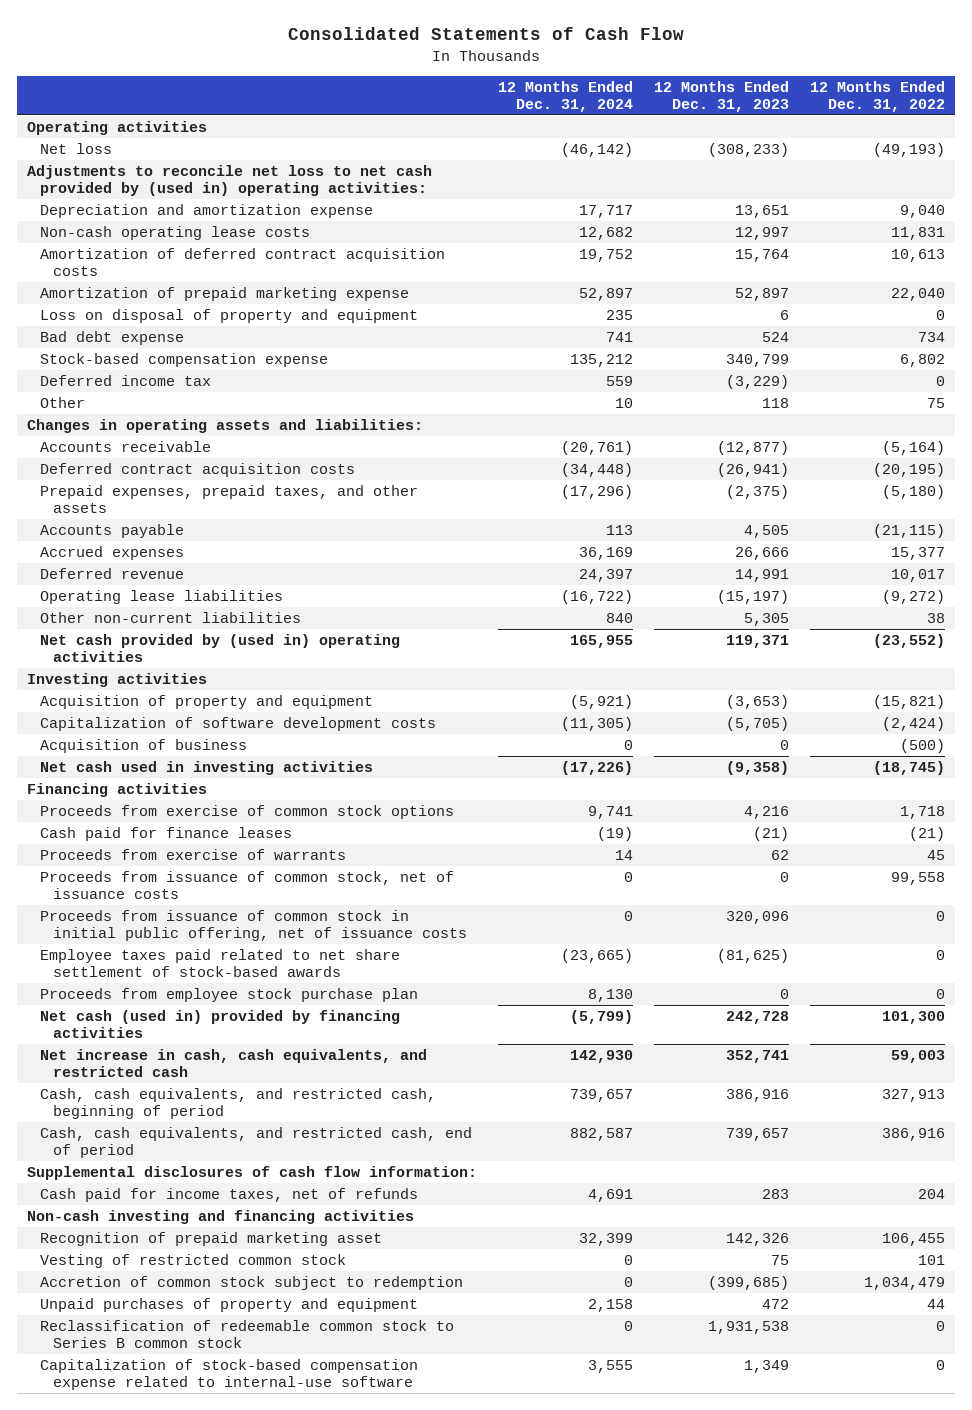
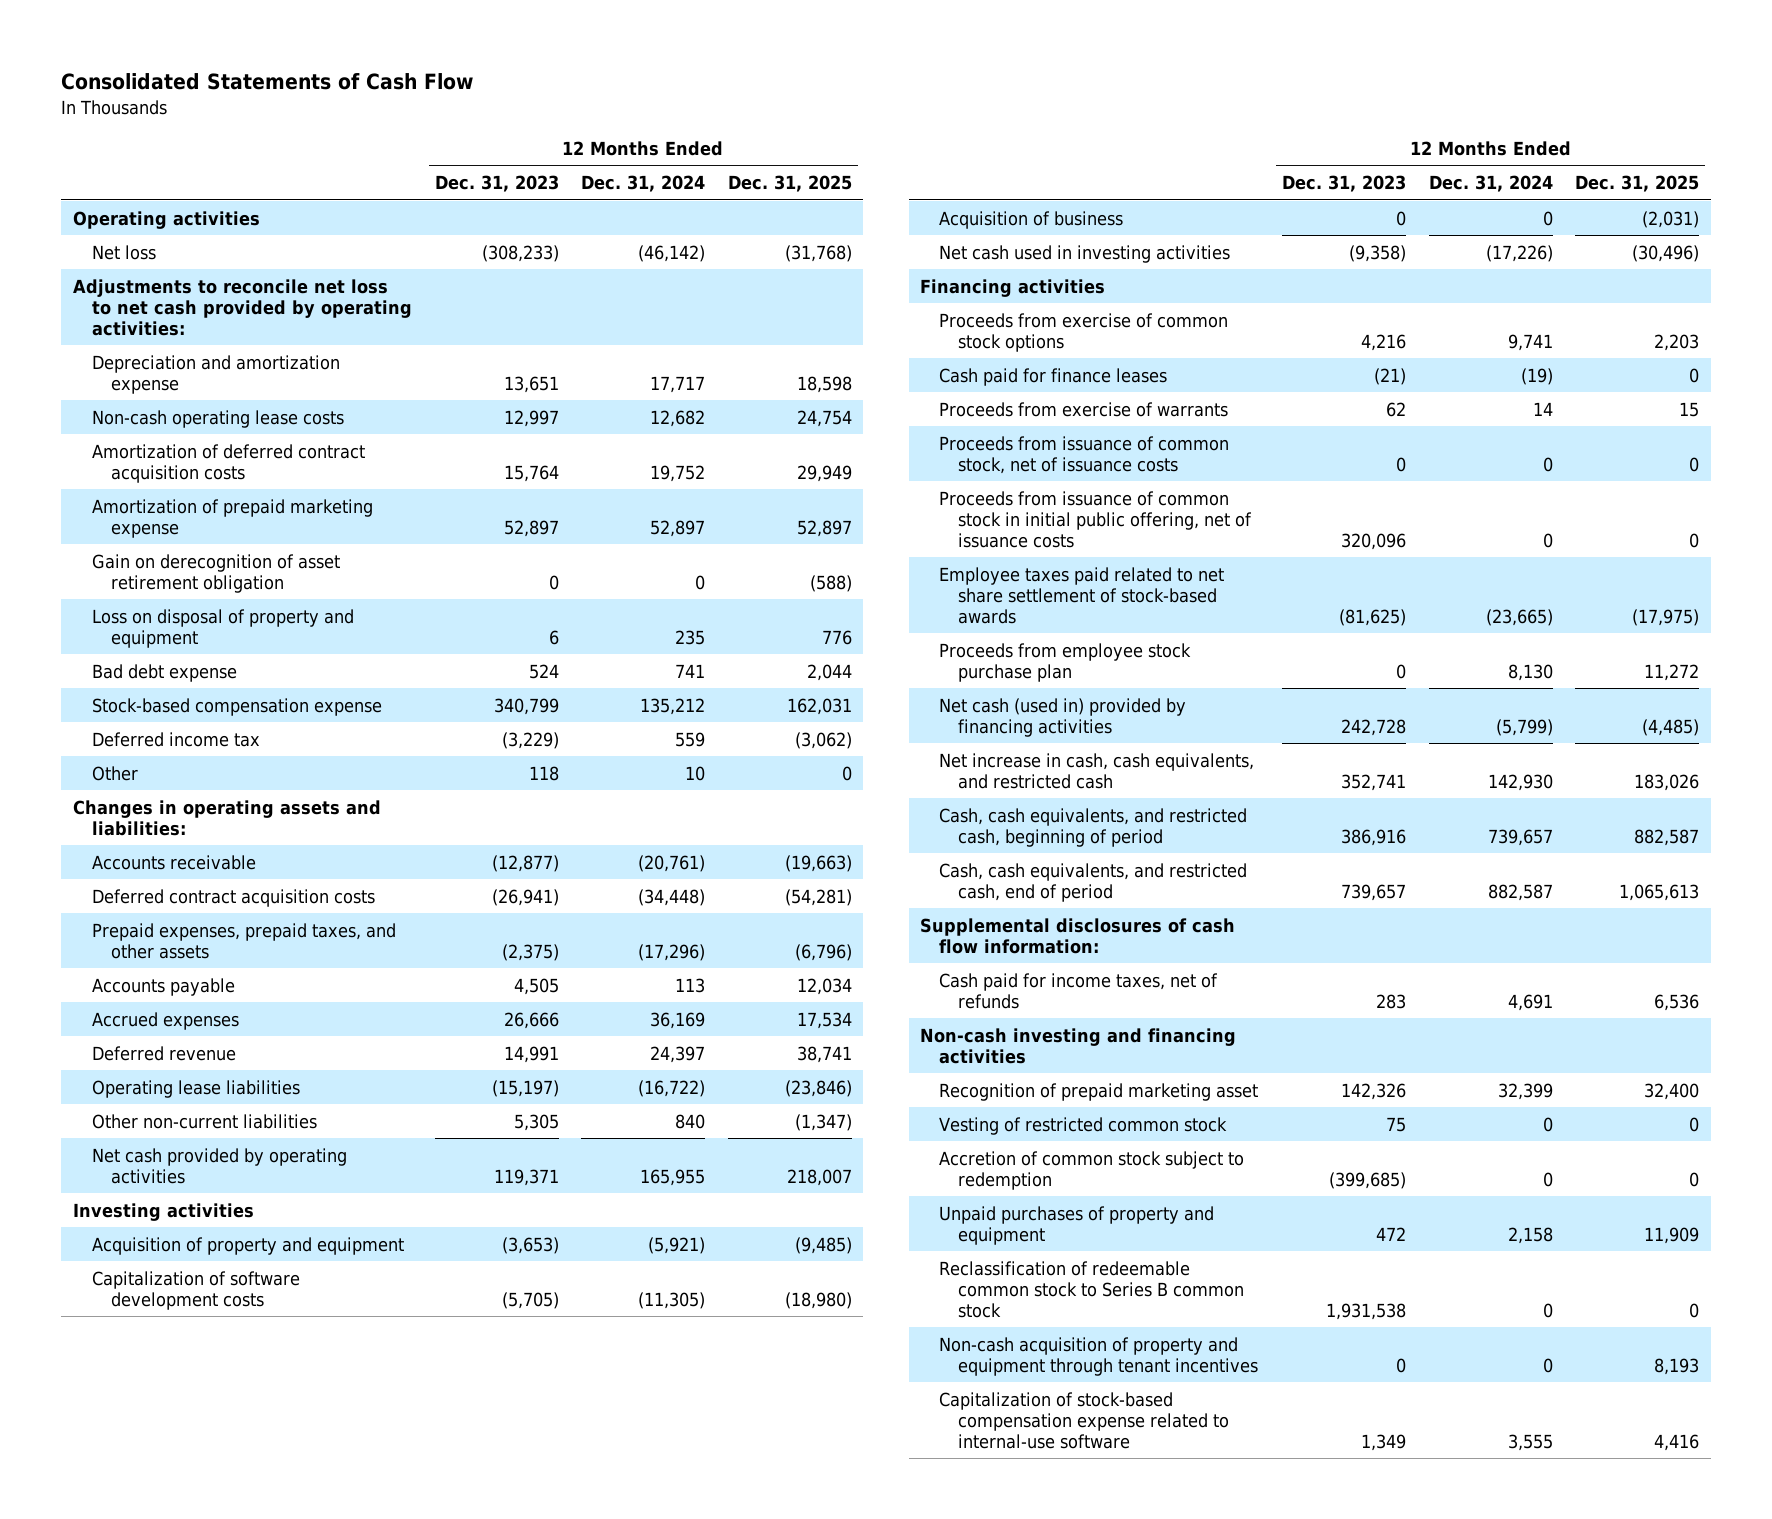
- | 12 Months Ended Dec. 31, 2024 | 12 Months Ended Dec. 31, 2023 | 12 Months Ended Dec. 31, 2022
+ | 12 Months Ended Dec. 31, 2023 | 12 Months Ended Dec. 31, 2024 | 12 Months Ended Dec. 31, 2025
- Adjustments to reconcile net loss to net cash provided by (used in) operating activities:
+ Adjustments to reconcile net loss to net cash provided by operating activities:
+ Gain on derecognition of asset retirement obligation | 0 | 0 | (588)
- Net cash provided by (used in) operating activities | 165,955 | 119,371 | (23,552)
+ Net cash provided by operating activities | 119,371 | 165,955 | 218,007
+ Non-cash acquisition of property and equipment through tenant incentives | 0 | 0 | 8,193

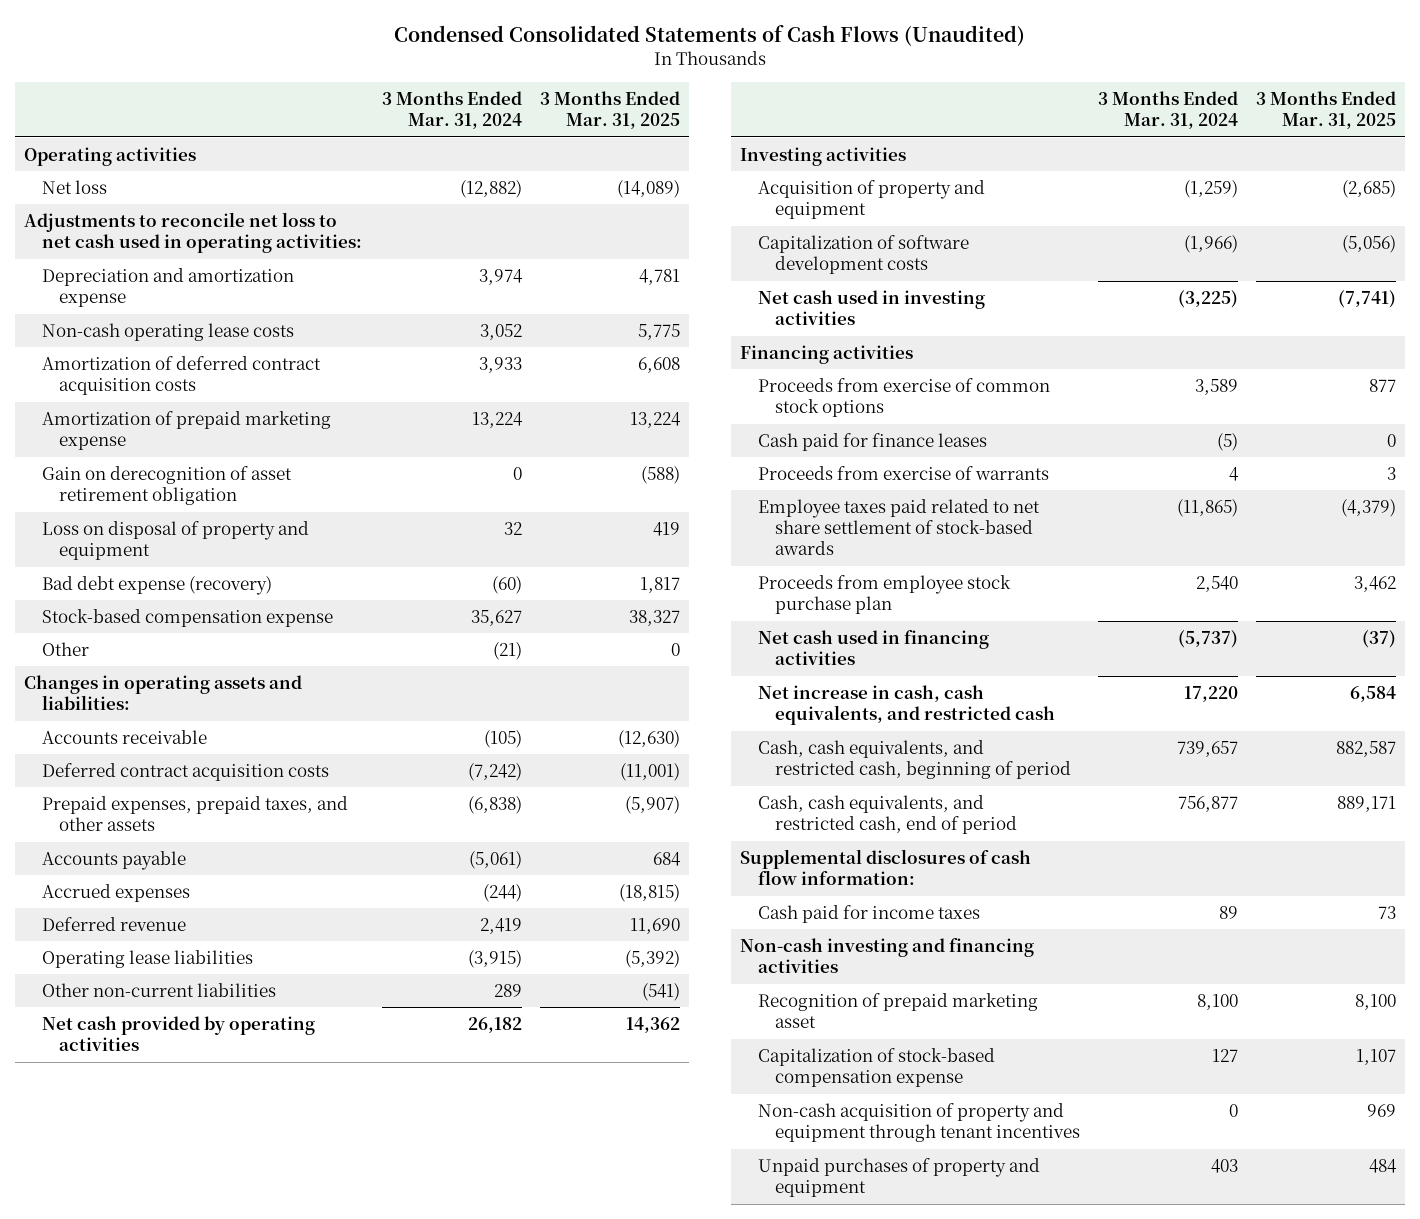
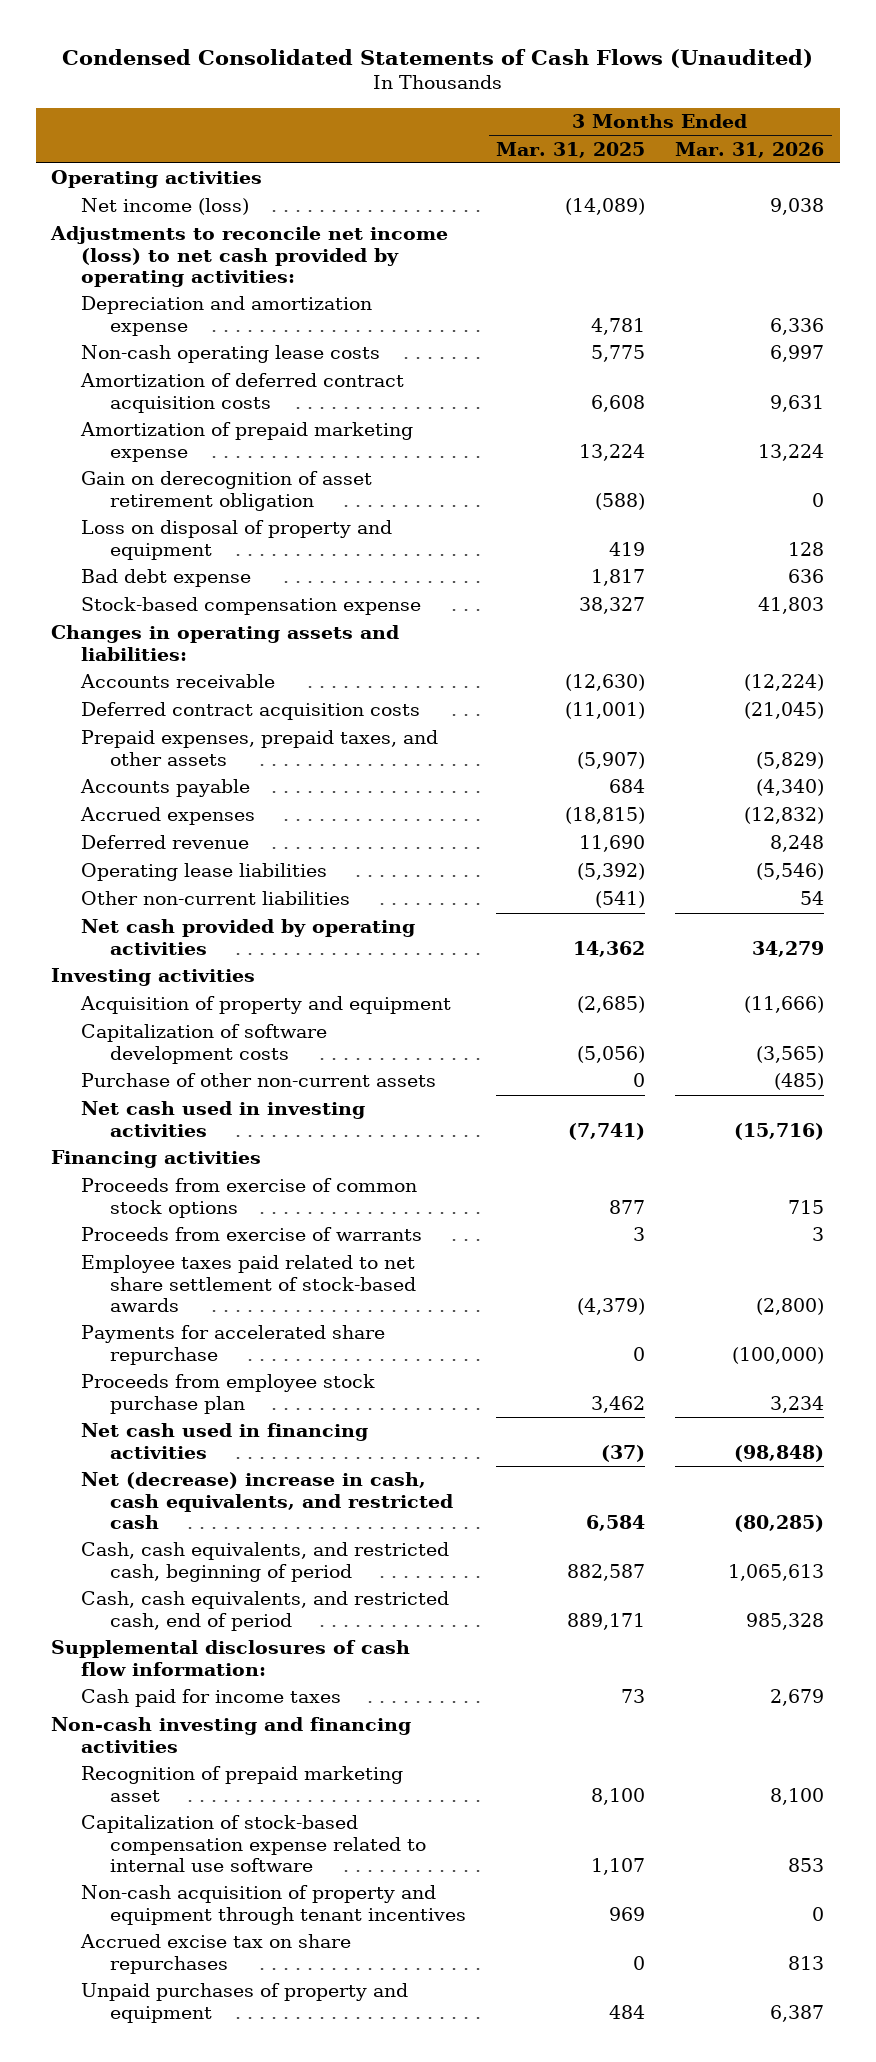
- | 3 Months Ended Mar. 31, 2024 | 3 Months Ended Mar. 31, 2025
+ | 3 Months Ended Mar. 31, 2025 | 3 Months Ended Mar. 31, 2026
- Net loss | (12,882) | (14,089)
- Adjustments to reconcile net loss to net cash used in operating activities:
+ Net income (loss) | (14,089) | 9,038
+ Adjustments to reconcile net income (loss) to net cash provided by operating activities:
- Bad debt expense (recovery) | (60) | 1,817
+ Bad debt expense | 1,817 | 636
- Other | (21) | 0
+ Purchase of other non-current assets | 0 | (485)
- Cash paid for finance leases | (5) | 0
+ Payments for accelerated share repurchase | 0 | (100,000)
- Net increase in cash, cash equivalents, and restricted cash | 17,220 | 6,584
+ Net (decrease) increase in cash, cash equivalents, and restricted cash | 6,584 | (80,285)
- Capitalization of stock-based compensation expense | 127 | 1,107
+ Capitalization of stock-based compensation expense related to internal use software | 1,107 | 853
+ Accrued excise tax on share repurchases | 0 | 813

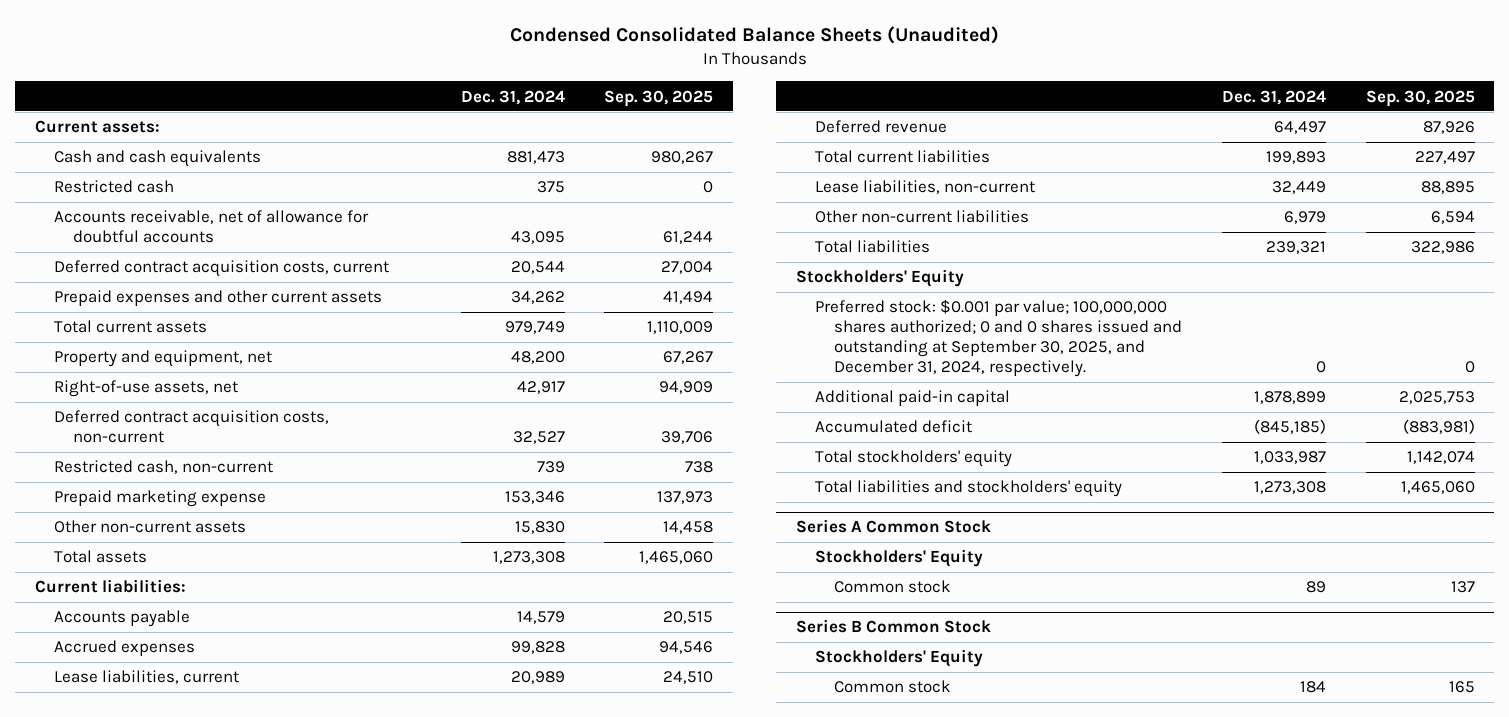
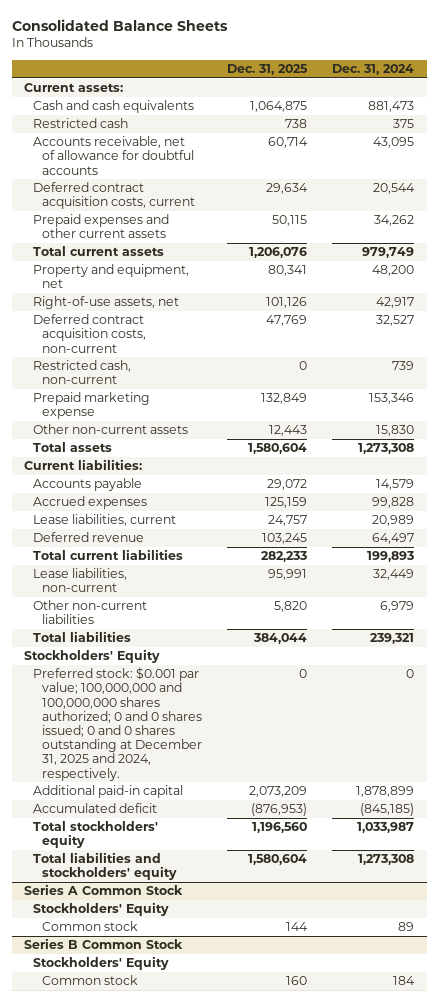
- Condensed Consolidated Balance Sheets (Unaudited)
+ Consolidated Balance Sheets
- | Dec. 31, 2024 | Sep. 30, 2025
+ | Dec. 31, 2025 | Dec. 31, 2024
- Preferred stock: $0.001 par value; 100,000,000 shares authorized; 0 and 0 shares issued and outstanding at September 30, 2025, and December 31, 2024, respectively. | 0 | 0
+ Preferred stock: $0.001 par value; 100,000,000 and 100,000,000 shares authorized; 0 and 0 shares issued; 0 and 0 shares outstanding at December 31, 2025 and 2024, respectively. | 0 | 0

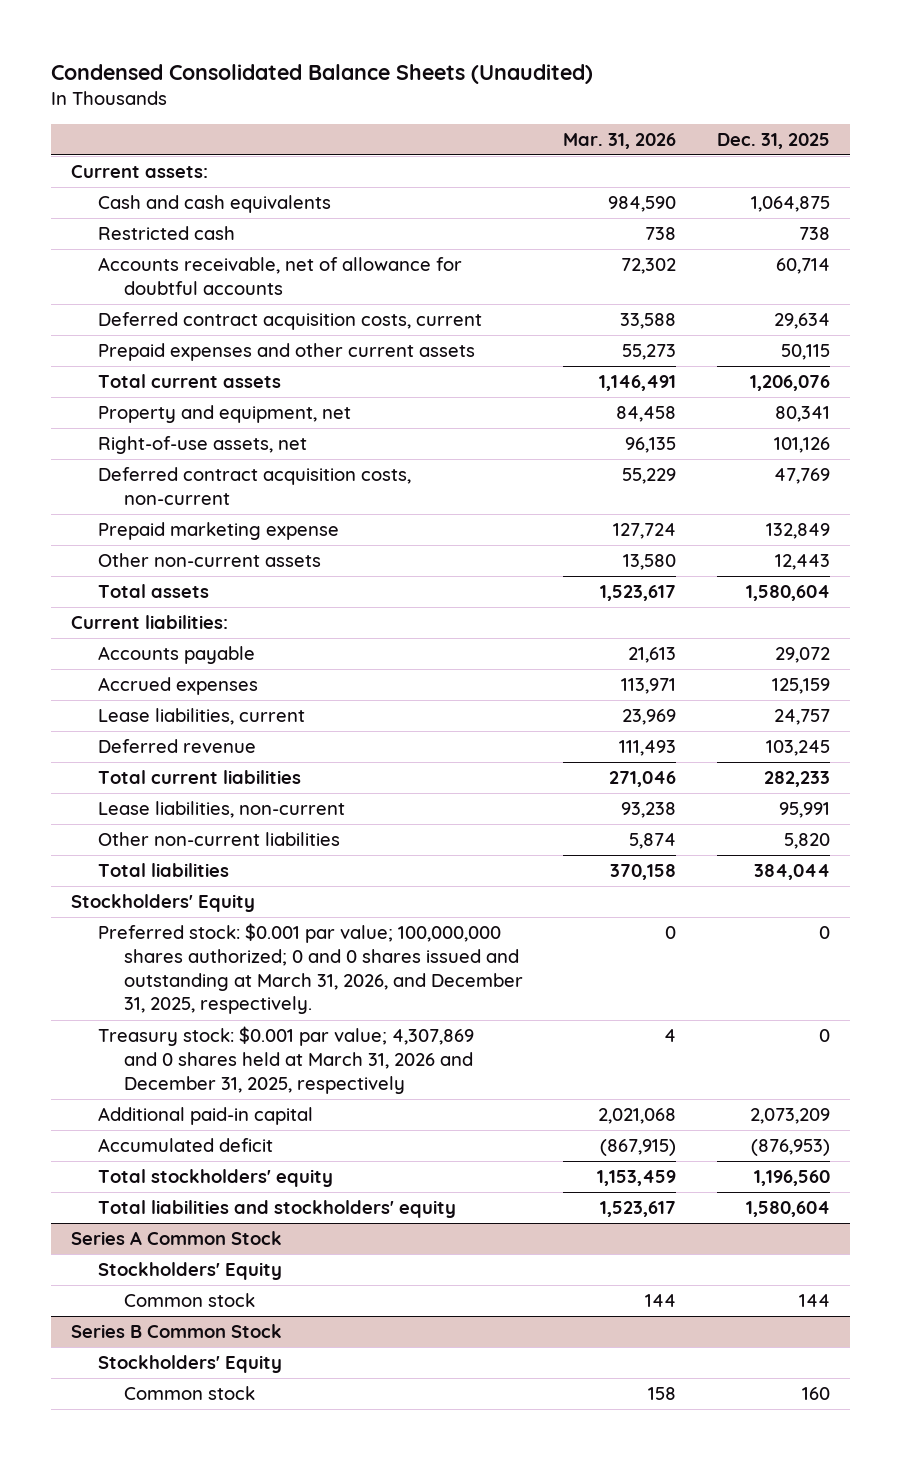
- Consolidated Balance Sheets
+ Condensed Consolidated Balance Sheets (Unaudited)
- | Dec. 31, 2025 | Dec. 31, 2024
+ | Mar. 31, 2026 | Dec. 31, 2025
- Restricted cash, non-current | 0 | 739
- Preferred stock: $0.001 par value; 100,000,000 and 100,000,000 shares authorized; 0 and 0 shares issued; 0 and 0 shares outstanding at December 31, 2025 and 2024, respectively. | 0 | 0
+ Preferred stock: $0.001 par value; 100,000,000 shares authorized; 0 and 0 shares issued and outstanding at March 31, 2026, and December 31, 2025, respectively. | 0 | 0
+ Treasury stock: $0.001 par value; 4,307,869 and 0 shares held at March 31, 2026 and December 31, 2025, respectively | 4 | 0

